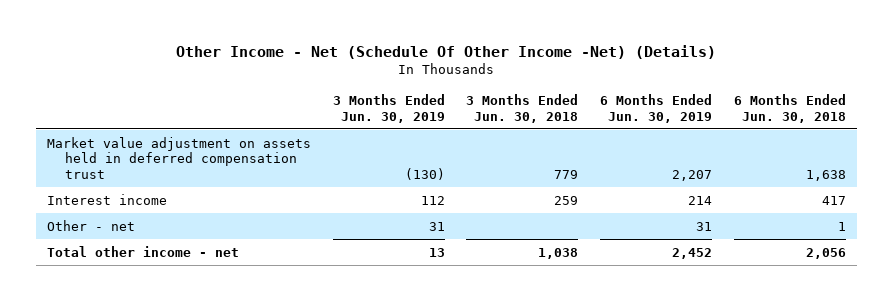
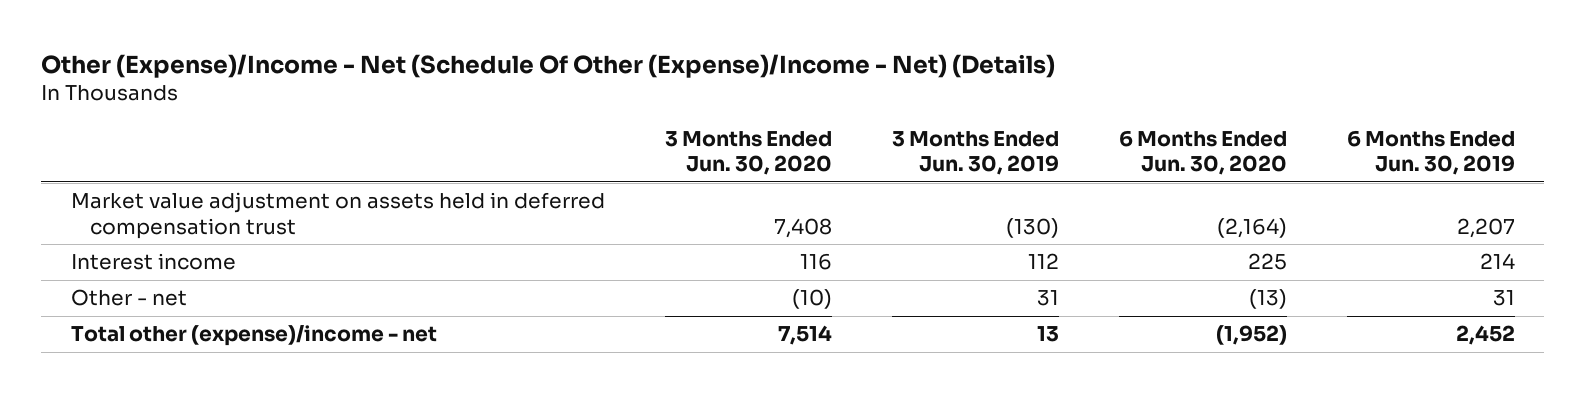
- Other Income - Net (Schedule Of Other Income -Net) (Details)
+ Other (Expense)/Income - Net (Schedule Of Other (Expense)/Income - Net) (Details)
- | 3 Months Ended Jun. 30, 2019 | 3 Months Ended Jun. 30, 2018 | 6 Months Ended Jun. 30, 2019 | 6 Months Ended Jun. 30, 2018
+ | 3 Months Ended Jun. 30, 2020 | 3 Months Ended Jun. 30, 2019 | 6 Months Ended Jun. 30, 2020 | 6 Months Ended Jun. 30, 2019
- Total other income - net | 13 | 1,038 | 2,452 | 2,056
+ Total other (expense)/income - net | 7,514 | 13 | (1,952) | 2,452

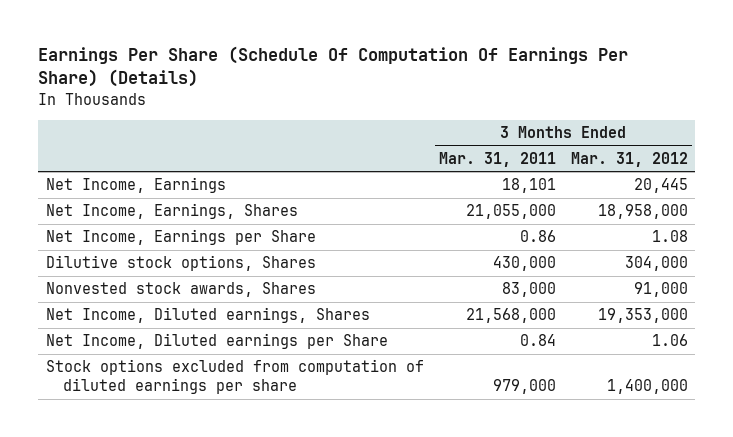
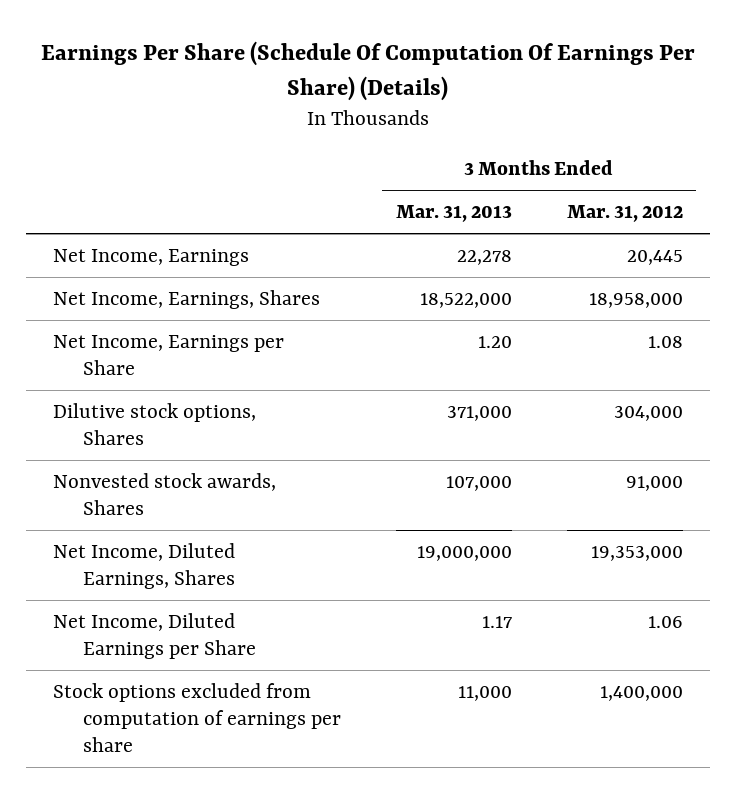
- | 3 Months Ended Mar. 31, 2011 | 3 Months Ended Mar. 31, 2012
+ | 3 Months Ended Mar. 31, 2013 | 3 Months Ended Mar. 31, 2012
- Net Income, Diluted earnings, Shares | 21,568,000 | 19,353,000
- Net Income, Diluted earnings per Share | 0.84 | 1.06
- Stock options excluded from computation of diluted earnings per share | 979,000 | 1,400,000
+ Net Income, Diluted Earnings, Shares | 19,000,000 | 19,353,000
+ Net Income, Diluted Earnings per Share | 1.17 | 1.06
+ Stock options excluded from computation of earnings per share | 11,000 | 1,400,000

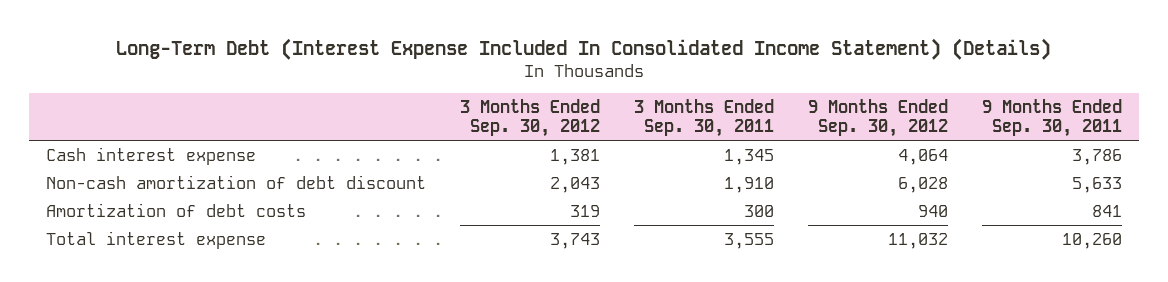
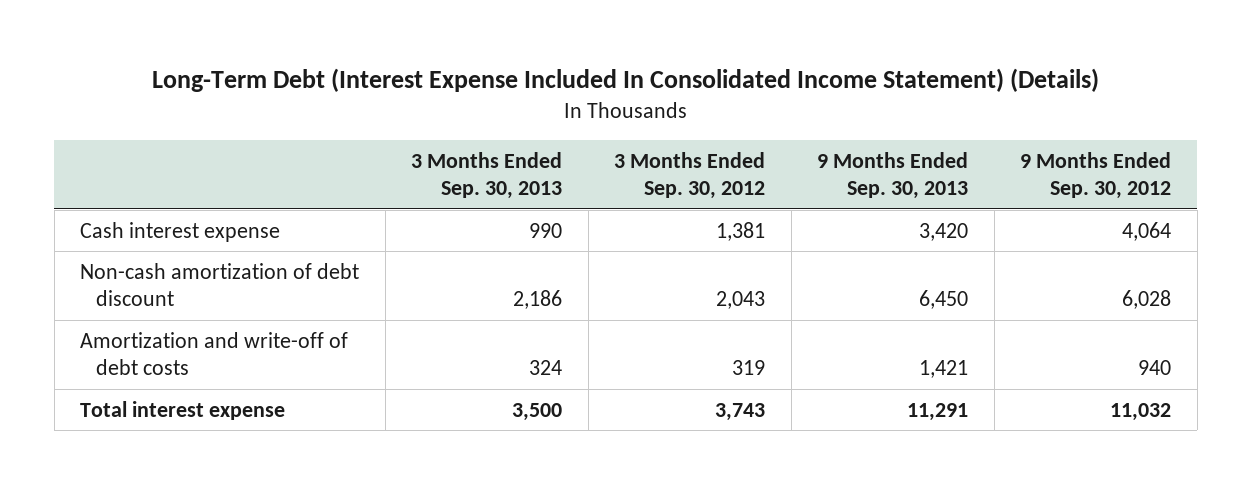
- | 3 Months Ended Sep. 30, 2012 | 3 Months Ended Sep. 30, 2011 | 9 Months Ended Sep. 30, 2012 | 9 Months Ended Sep. 30, 2011
+ | 3 Months Ended Sep. 30, 2013 | 3 Months Ended Sep. 30, 2012 | 9 Months Ended Sep. 30, 2013 | 9 Months Ended Sep. 30, 2012
- Amortization of debt costs | 319 | 300 | 940 | 841
+ Amortization and write-off of debt costs | 324 | 319 | 1,421 | 940

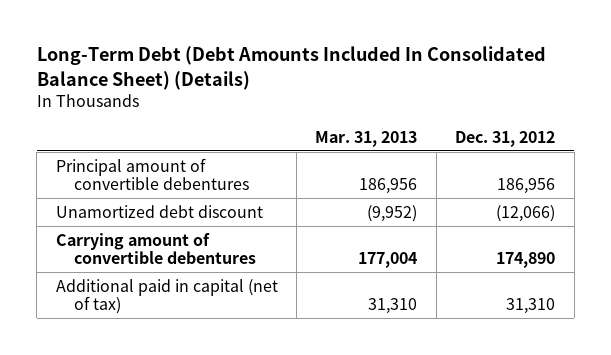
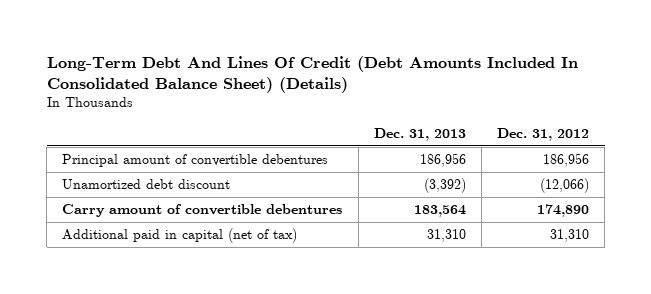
- Long-Term Debt (Debt Amounts Included In Consolidated Balance Sheet) (Details)
+ Long-Term Debt And Lines Of Credit (Debt Amounts Included In Consolidated Balance Sheet) (Details)
- | Mar. 31, 2013 | Dec. 31, 2012
+ | Dec. 31, 2013 | Dec. 31, 2012
- Carrying amount of convertible debentures | 177,004 | 174,890
+ Carry amount of convertible debentures | 183,564 | 174,890

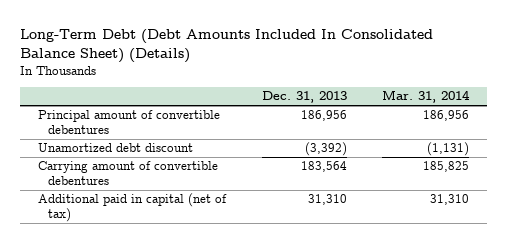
- Long-Term Debt And Lines Of Credit (Debt Amounts Included In Consolidated Balance Sheet) (Details)
+ Long-Term Debt (Debt Amounts Included In Consolidated Balance Sheet) (Details)
- | Dec. 31, 2013 | Dec. 31, 2012
+ | Dec. 31, 2013 | Mar. 31, 2014
- Carry amount of convertible debentures | 183,564 | 174,890
+ Carrying amount of convertible debentures | 183,564 | 185,825

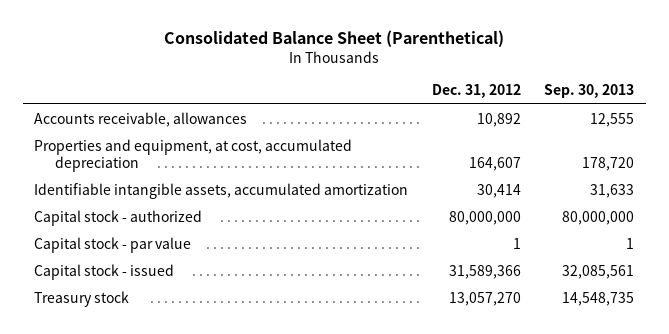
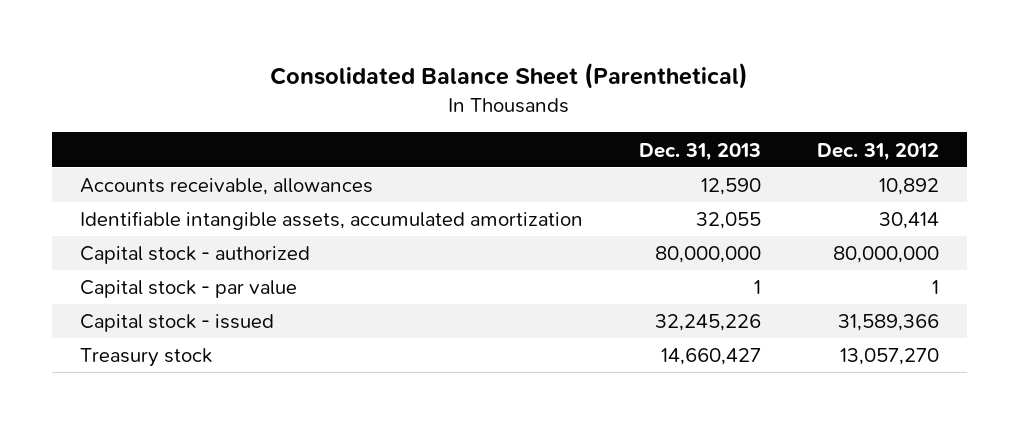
- | Dec. 31, 2012 | Sep. 30, 2013
+ | Dec. 31, 2013 | Dec. 31, 2012
- Properties and equipment, at cost, accumulated depreciation | 164,607 | 178,720

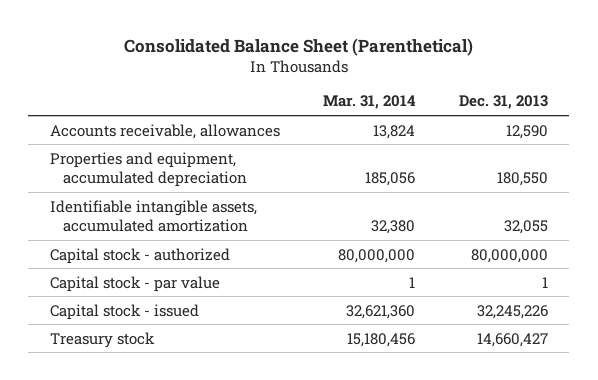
- | Dec. 31, 2013 | Dec. 31, 2012
+ | Mar. 31, 2014 | Dec. 31, 2013
+ Properties and equipment, accumulated depreciation | 185,056 | 180,550

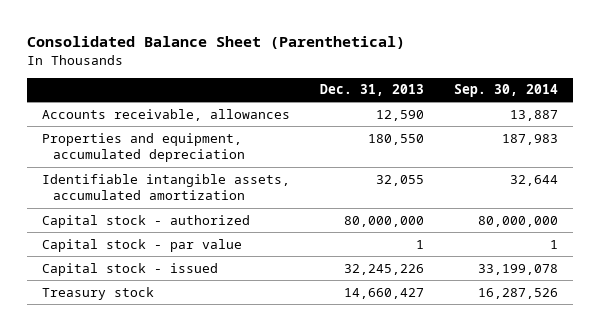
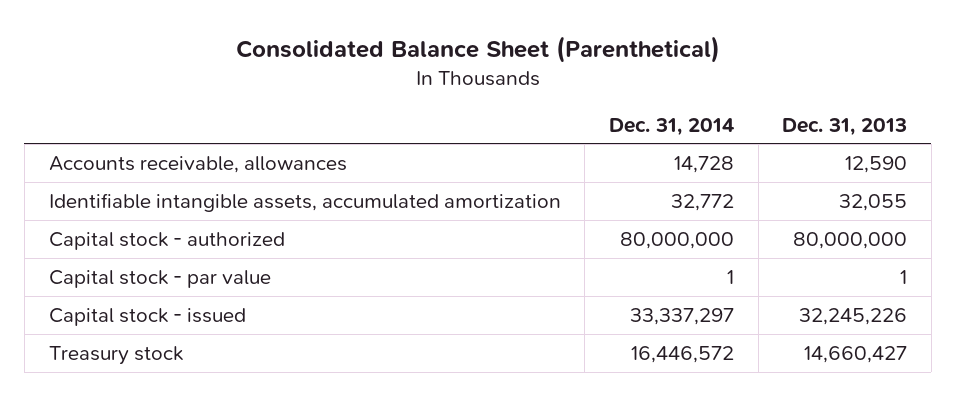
- | Dec. 31, 2013 | Sep. 30, 2014
+ | Dec. 31, 2014 | Dec. 31, 2013
- Properties and equipment, accumulated depreciation | 180,550 | 187,983

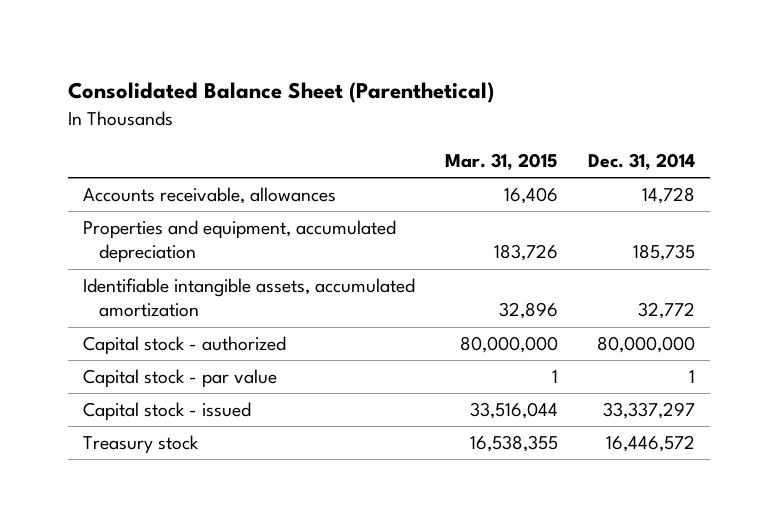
- | Dec. 31, 2014 | Dec. 31, 2013
+ | Mar. 31, 2015 | Dec. 31, 2014
+ Properties and equipment, accumulated depreciation | 183,726 | 185,735

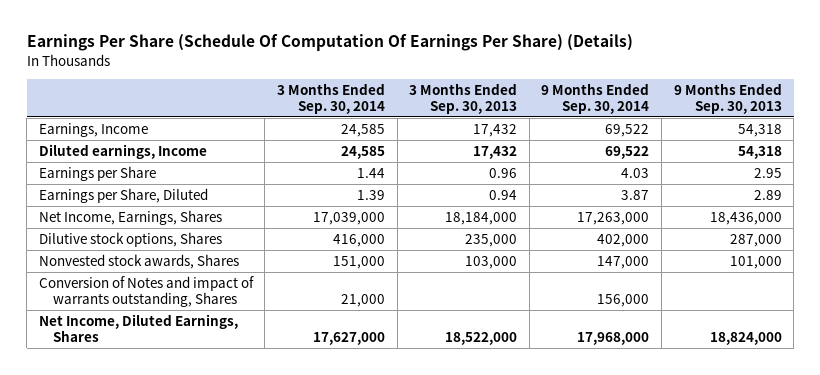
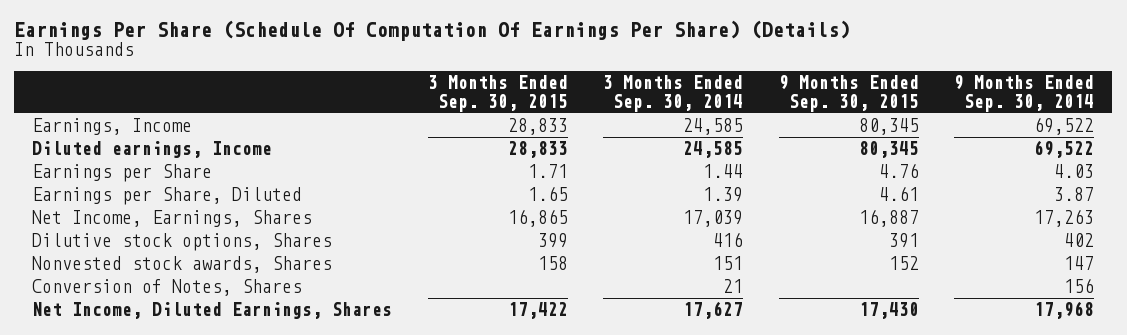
- | 3 Months Ended Sep. 30, 2014 | 3 Months Ended Sep. 30, 2013 | 9 Months Ended Sep. 30, 2014 | 9 Months Ended Sep. 30, 2013
+ | 3 Months Ended Sep. 30, 2015 | 3 Months Ended Sep. 30, 2014 | 9 Months Ended Sep. 30, 2015 | 9 Months Ended Sep. 30, 2014
- Net Income, Earnings, Shares | 17,039,000 | 18,184,000 | 17,263,000 | 18,436,000
- Dilutive stock options, Shares | 416,000 | 235,000 | 402,000 | 287,000
- Nonvested stock awards, Shares | 151,000 | 103,000 | 147,000 | 101,000
- Conversion of Notes and impact of warrants outstanding, Shares | 21,000 | | 156,000 |
- Net Income, Diluted Earnings, Shares | 17,627,000 | 18,522,000 | 17,968,000 | 18,824,000
+ Net Income, Earnings, Shares | 16,865 | 17,039 | 16,887 | 17,263
+ Dilutive stock options, Shares | 399 | 416 | 391 | 402
+ Nonvested stock awards, Shares | 158 | 151 | 152 | 147
+ Conversion of Notes, Shares | | 21 | | 156
+ Net Income, Diluted Earnings, Shares | 17,422 | 17,627 | 17,430 | 17,968

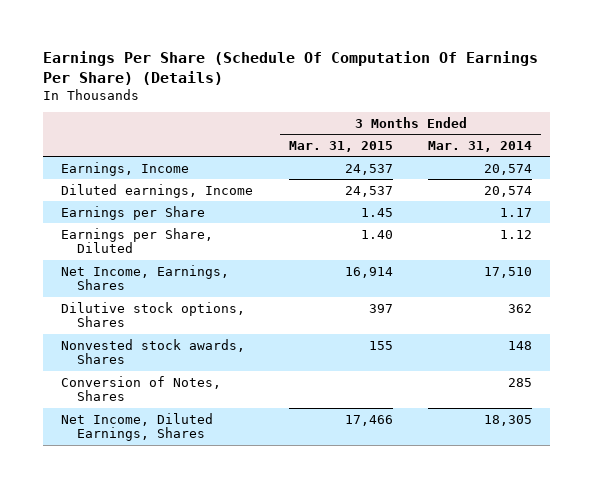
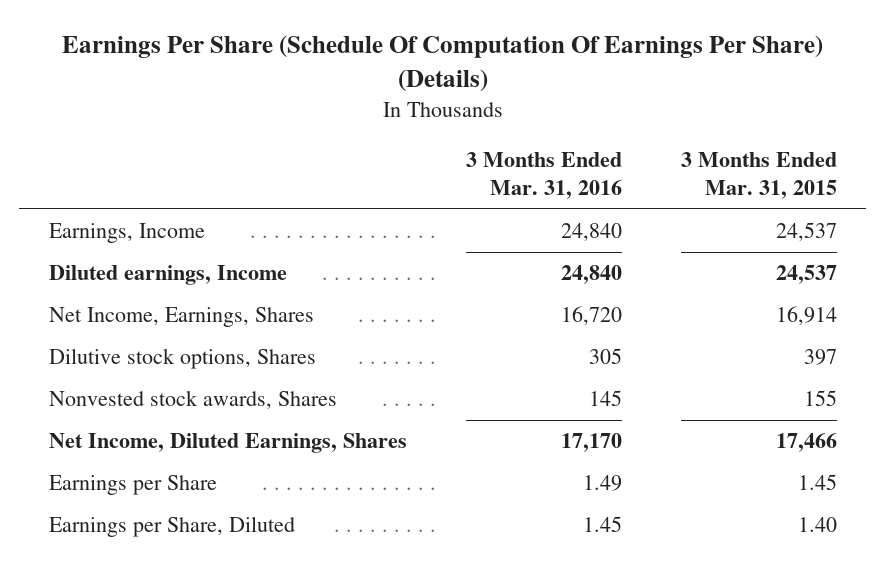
- | 3 Months Ended Mar. 31, 2015 | 3 Months Ended Mar. 31, 2014
+ | 3 Months Ended Mar. 31, 2016 | 3 Months Ended Mar. 31, 2015
- Conversion of Notes, Shares | | 285
moved down: Earnings per Share | 1.49 | 1.45
moved down: Earnings per Share, Diluted | 1.45 | 1.40

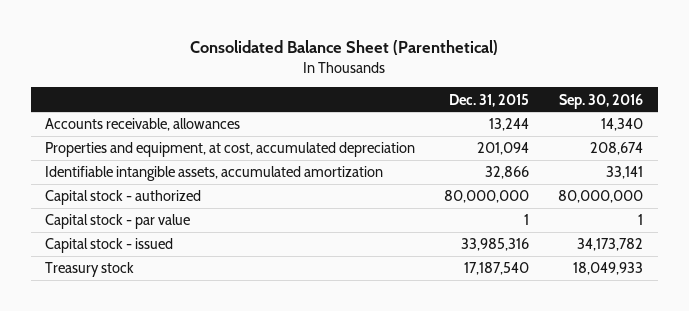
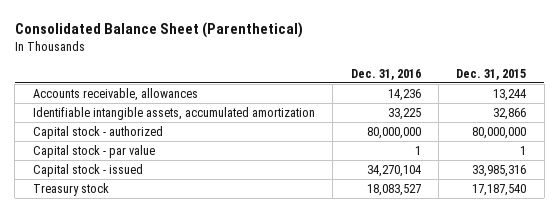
- | Dec. 31, 2015 | Sep. 30, 2016
+ | Dec. 31, 2016 | Dec. 31, 2015
- Properties and equipment, at cost, accumulated depreciation | 201,094 | 208,674

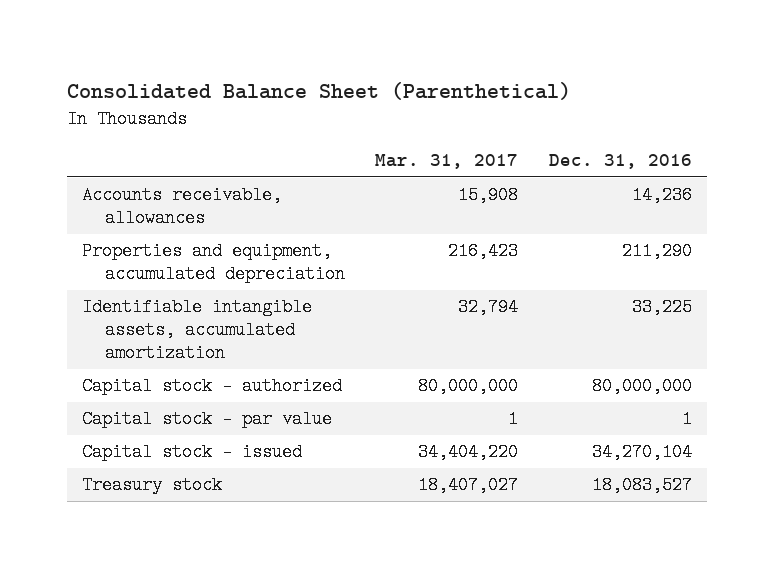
- | Dec. 31, 2016 | Dec. 31, 2015
+ | Mar. 31, 2017 | Dec. 31, 2016
+ Properties and equipment, accumulated depreciation | 216,423 | 211,290

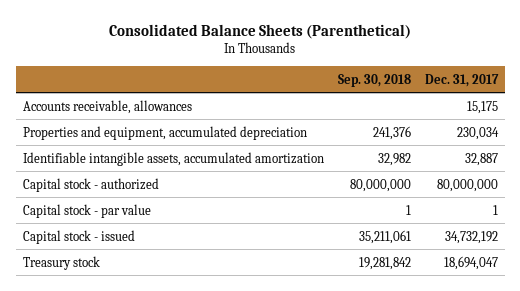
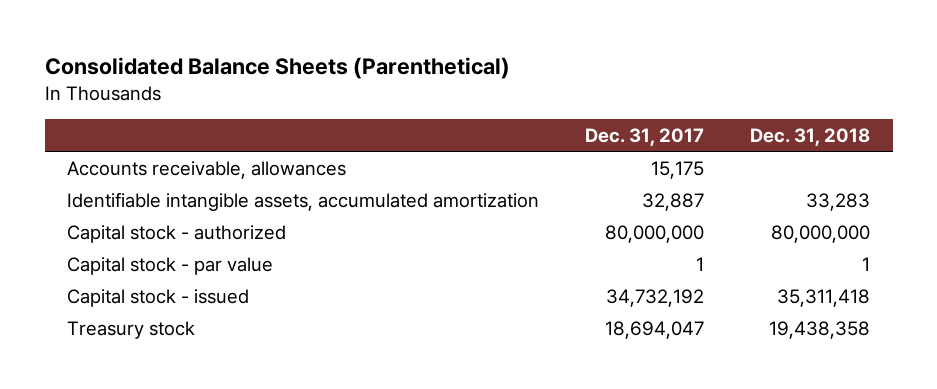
- | Sep. 30, 2018 | Dec. 31, 2017
+ | Dec. 31, 2017 | Dec. 31, 2018
- Properties and equipment, accumulated depreciation | 241,376 | 230,034

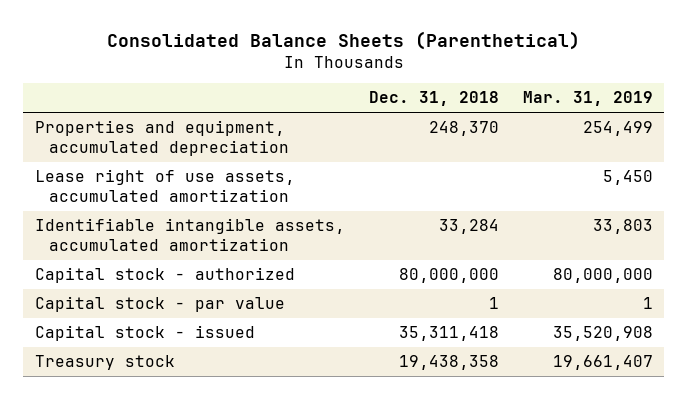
- | Dec. 31, 2017 | Dec. 31, 2018
+ | Dec. 31, 2018 | Mar. 31, 2019
- Accounts receivable, allowances | 15,175 |
- Identifiable intangible assets, accumulated amortization | 32,887 | 33,283
+ Properties and equipment, accumulated depreciation | 248,370 | 254,499
+ Lease right of use assets, accumulated amortization | | 5,450
+ Identifiable intangible assets, accumulated amortization | 33,284 | 33,803

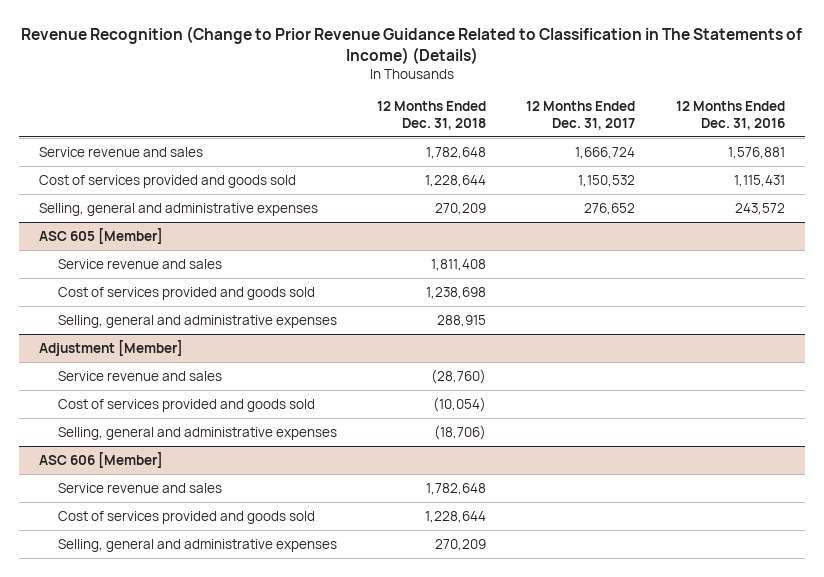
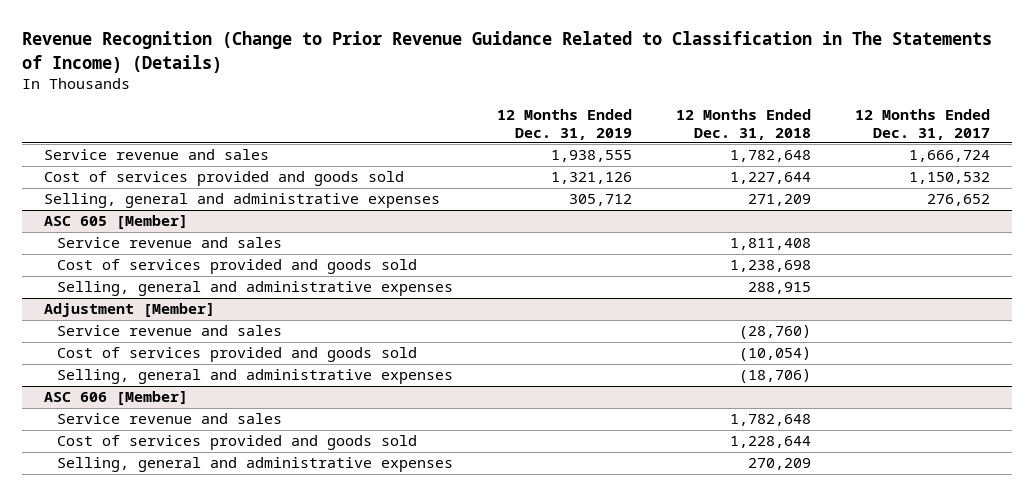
- | 12 Months Ended Dec. 31, 2018 | 12 Months Ended Dec. 31, 2017 | 12 Months Ended Dec. 31, 2016
+ | 12 Months Ended Dec. 31, 2019 | 12 Months Ended Dec. 31, 2018 | 12 Months Ended Dec. 31, 2017
- Cost of services provided and goods sold | 1,228,644 | 1,150,532 | 1,115,431
- Selling, general and administrative expenses | 270,209 | 276,652 | 243,572
+ Cost of services provided and goods sold | 1,321,126 | 1,227,644 | 1,150,532
+ Selling, general and administrative expenses | 305,712 | 271,209 | 276,652

